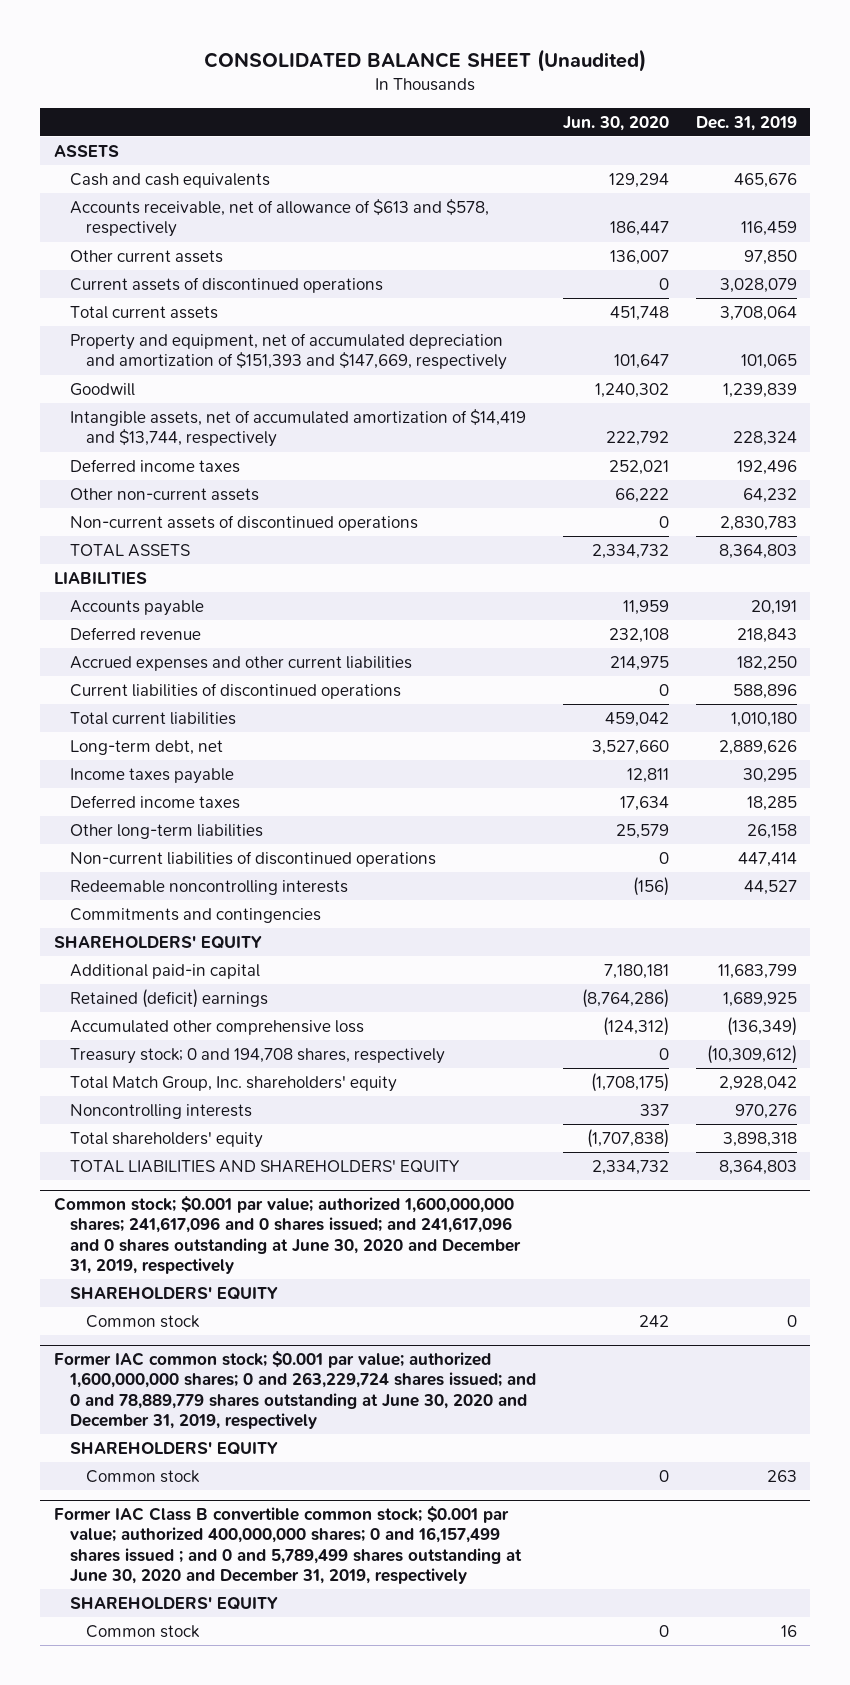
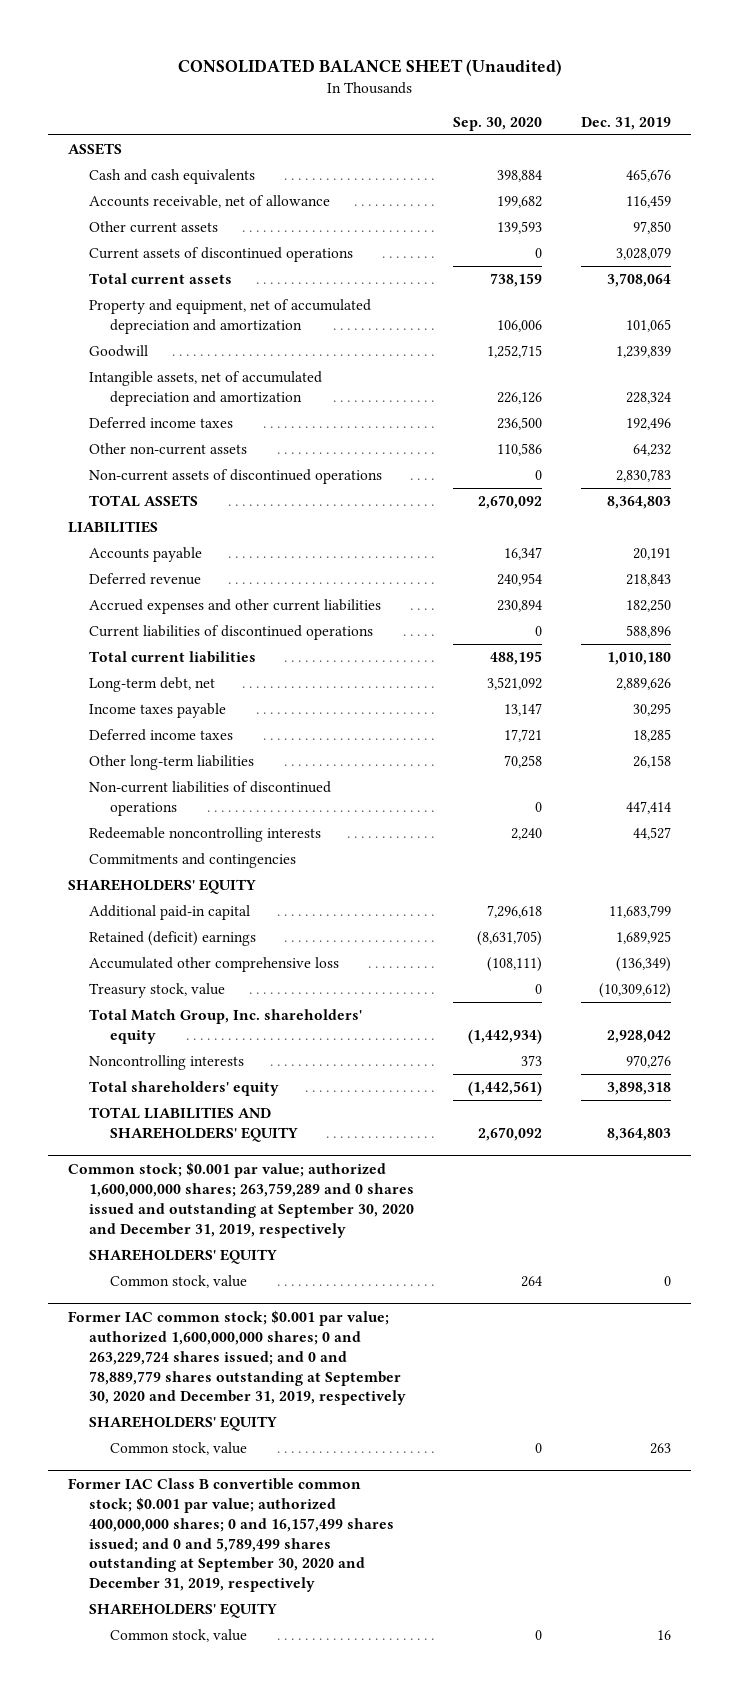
- | Jun. 30, 2020 | Dec. 31, 2019
+ | Sep. 30, 2020 | Dec. 31, 2019
- Accounts receivable, net of allowance of $613 and $578, respectively | 186,447 | 116,459
+ Accounts receivable, net of allowance | 199,682 | 116,459
- Property and equipment, net of accumulated depreciation and amortization of $151,393 and $147,669, respectively | 101,647 | 101,065
+ Property and equipment, net of accumulated depreciation and amortization | 106,006 | 101,065
- Intangible assets, net of accumulated amortization of $14,419 and $13,744, respectively | 222,792 | 228,324
+ Intangible assets, net of accumulated depreciation and amortization | 226,126 | 228,324
- Treasury stock; 0 and 194,708 shares, respectively | 0 | (10,309,612)
+ Treasury stock, value | 0 | (10,309,612)
- Common stock; $0.001 par value; authorized 1,600,000,000 shares; 241,617,096 and 0 shares issued; and 241,617,096 and 0 shares outstanding at June 30, 2020 and December 31, 2019, respectively
+ Common stock; $0.001 par value; authorized 1,600,000,000 shares; 263,759,289 and 0 shares issued and outstanding at September 30, 2020 and December 31, 2019, respectively
- Common stock | 242 | 0
- Former IAC common stock; $0.001 par value; authorized 1,600,000,000 shares; 0 and 263,229,724 shares issued; and 0 and 78,889,779 shares outstanding at June 30, 2020 and December 31, 2019, respectively
+ Common stock, value | 264 | 0
+ Former IAC common stock; $0.001 par value; authorized 1,600,000,000 shares; 0 and 263,229,724 shares issued; and 0 and 78,889,779 shares outstanding at September 30, 2020 and December 31, 2019, respectively
- Common stock | 0 | 263
- Former IAC Class B convertible common stock; $0.001 par value; authorized 400,000,000 shares; 0 and 16,157,499 shares issued ; and 0 and 5,789,499 shares outstanding at June 30, 2020 and December 31, 2019, respectively
+ Common stock, value | 0 | 263
+ Former IAC Class B convertible common stock; $0.001 par value; authorized 400,000,000 shares; 0 and 16,157,499 shares issued; and 0 and 5,789,499 shares outstanding at September 30, 2020 and December 31, 2019, respectively
- Common stock | 0 | 16
+ Common stock, value | 0 | 16

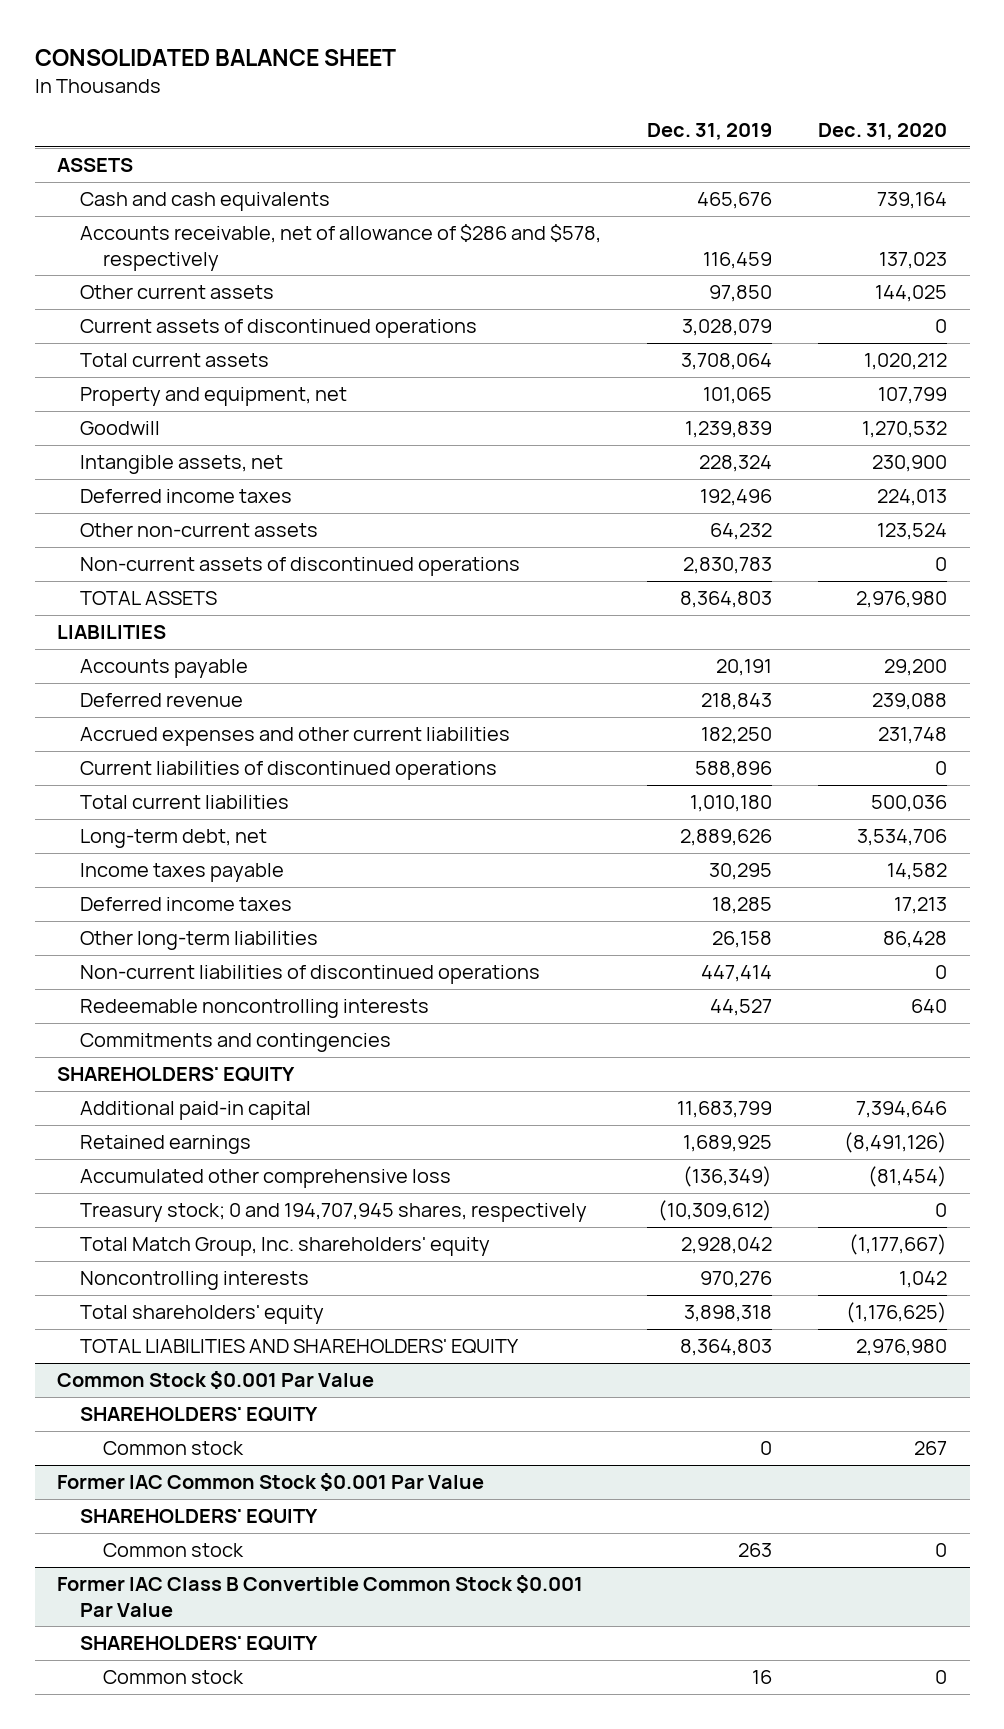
- CONSOLIDATED BALANCE SHEET (Unaudited)
+ CONSOLIDATED BALANCE SHEET
- | Sep. 30, 2020 | Dec. 31, 2019
+ | Dec. 31, 2019 | Dec. 31, 2020
- Accounts receivable, net of allowance | 199,682 | 116,459
+ Accounts receivable, net of allowance of $286 and $578, respectively | 116,459 | 137,023
- Property and equipment, net of accumulated depreciation and amortization | 106,006 | 101,065
+ Property and equipment, net | 101,065 | 107,799
- Intangible assets, net of accumulated depreciation and amortization | 226,126 | 228,324
+ Intangible assets, net | 228,324 | 230,900
- Retained (deficit) earnings | (8,631,705) | 1,689,925
+ Retained earnings | 1,689,925 | (8,491,126)
- Treasury stock, value | 0 | (10,309,612)
+ Treasury stock; 0 and 194,707,945 shares, respectively | (10,309,612) | 0
- Common stock; $0.001 par value; authorized 1,600,000,000 shares; 263,759,289 and 0 shares issued and outstanding at September 30, 2020 and December 31, 2019, respectively
+ Common Stock $0.001 Par Value
- Common stock, value | 264 | 0
- Former IAC common stock; $0.001 par value; authorized 1,600,000,000 shares; 0 and 263,229,724 shares issued; and 0 and 78,889,779 shares outstanding at September 30, 2020 and December 31, 2019, respectively
+ Common stock | 0 | 267
+ Former IAC Common Stock $0.001 Par Value
- Common stock, value | 0 | 263
- Former IAC Class B convertible common stock; $0.001 par value; authorized 400,000,000 shares; 0 and 16,157,499 shares issued; and 0 and 5,789,499 shares outstanding at September 30, 2020 and December 31, 2019, respectively
+ Common stock | 263 | 0
+ Former IAC Class B Convertible Common Stock $0.001 Par Value
- Common stock, value | 0 | 16
+ Common stock | 16 | 0

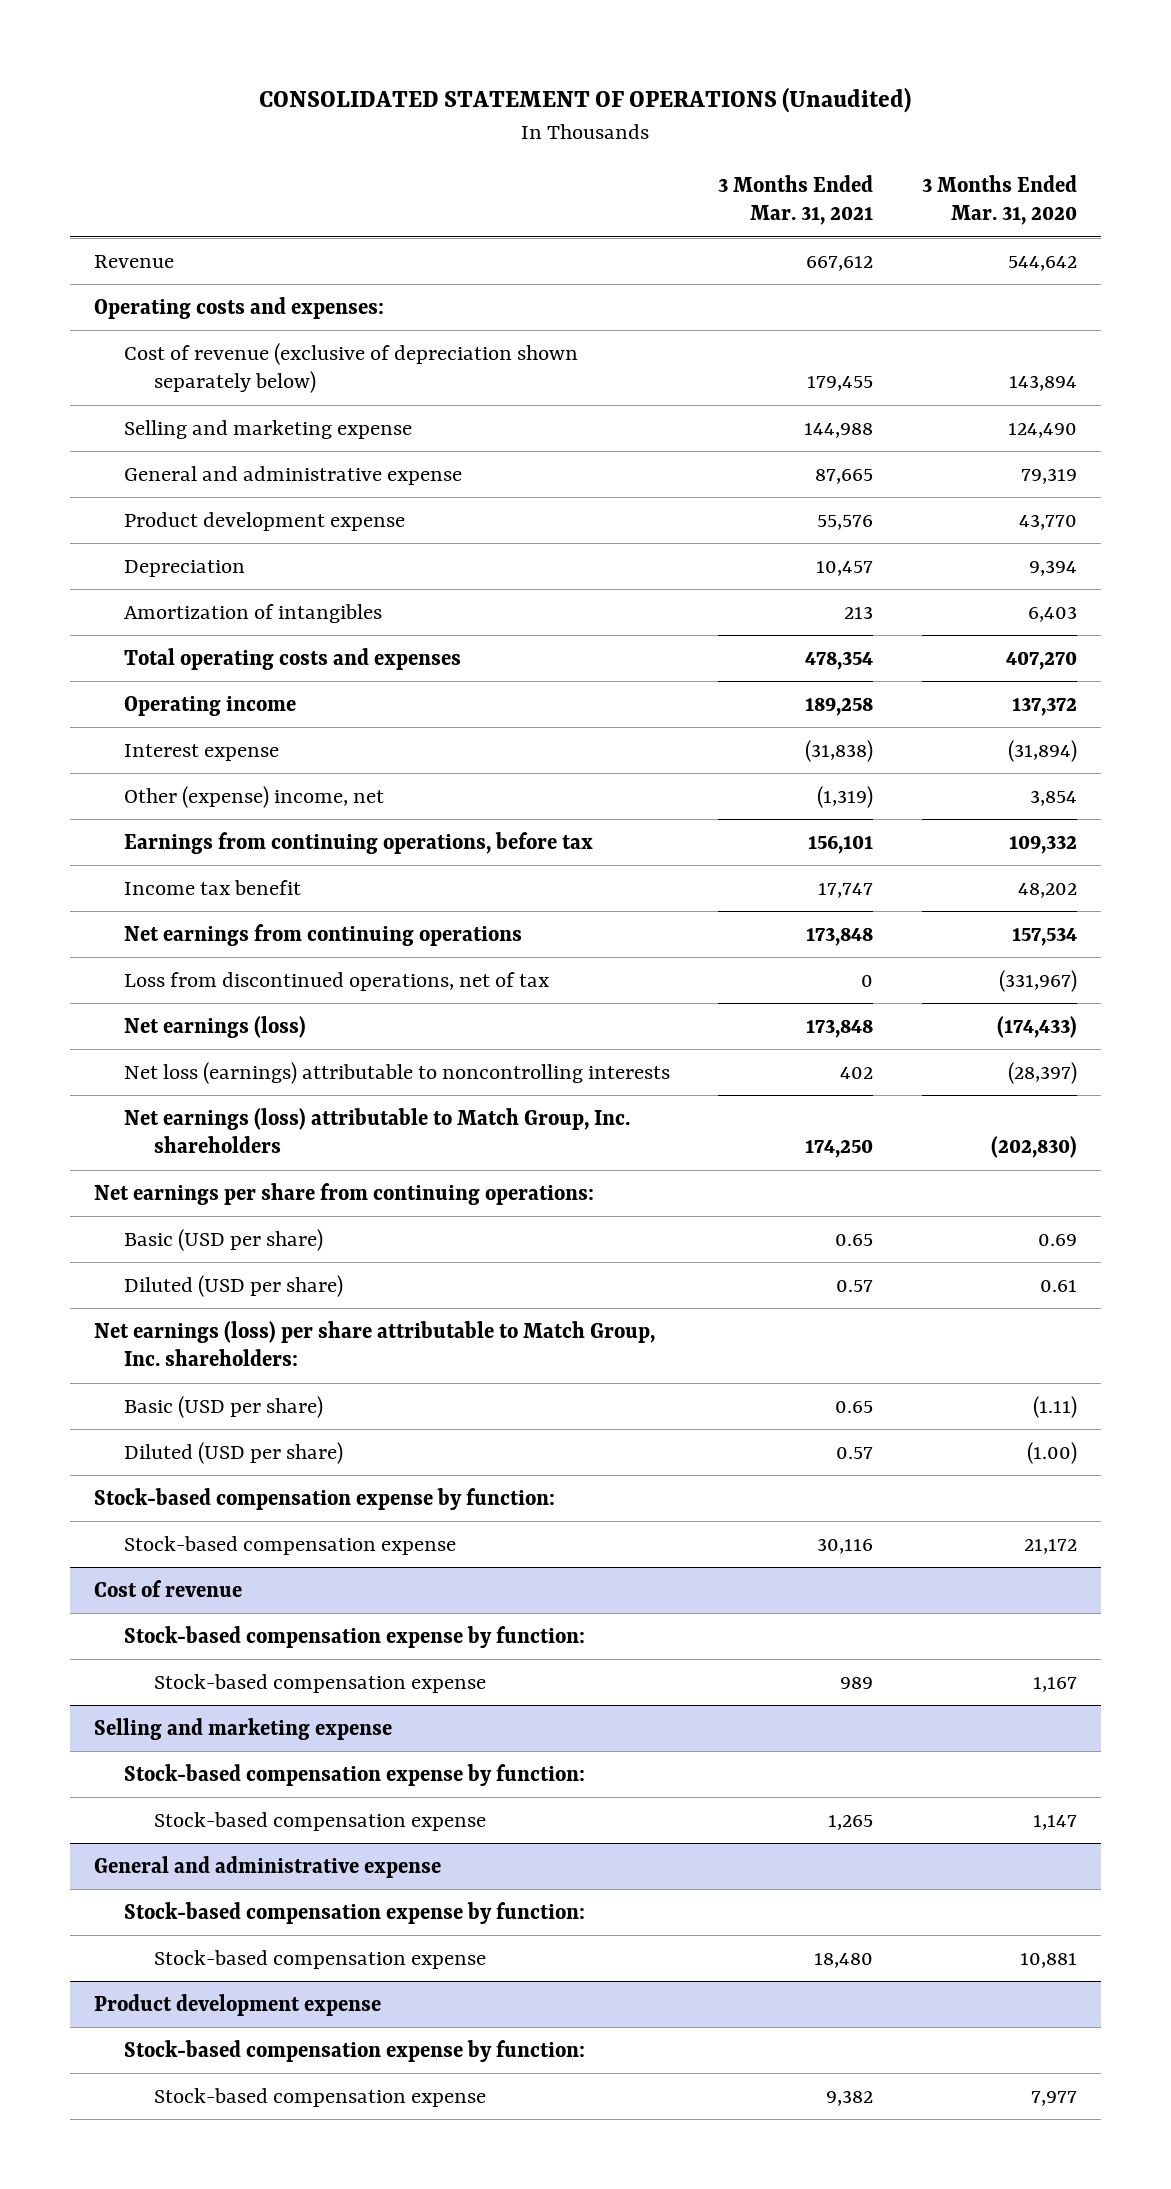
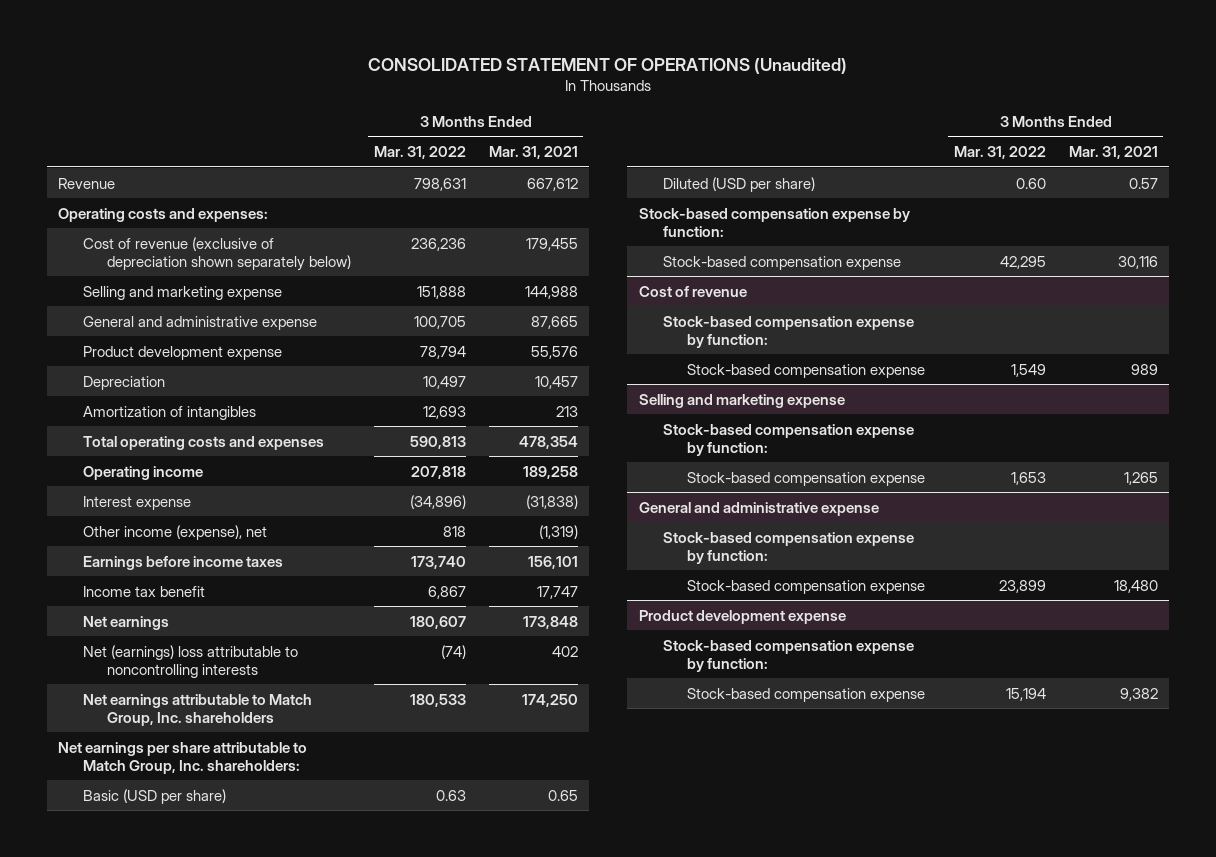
- | 3 Months Ended Mar. 31, 2021 | 3 Months Ended Mar. 31, 2020
+ | 3 Months Ended Mar. 31, 2022 | 3 Months Ended Mar. 31, 2021
- Other (expense) income, net | (1,319) | 3,854
- Earnings from continuing operations, before tax | 156,101 | 109,332
+ Other income (expense), net | 818 | (1,319)
+ Earnings before income taxes | 173,740 | 156,101
- Net earnings from continuing operations | 173,848 | 157,534
- Loss from discontinued operations, net of tax | 0 | (331,967)
- Net earnings (loss) | 173,848 | (174,433)
- Net loss (earnings) attributable to noncontrolling interests | 402 | (28,397)
- Net earnings (loss) attributable to Match Group, Inc. shareholders | 174,250 | (202,830)
- Net earnings per share from continuing operations:
- Basic (USD per share) | 0.65 | 0.69
- Diluted (USD per share) | 0.57 | 0.61
- Net earnings (loss) per share attributable to Match Group, Inc. shareholders:
+ Net earnings | 180,607 | 173,848
+ Net (earnings) loss attributable to noncontrolling interests | (74) | 402
+ Net earnings attributable to Match Group, Inc. shareholders | 180,533 | 174,250
+ Net earnings per share attributable to Match Group, Inc. shareholders:

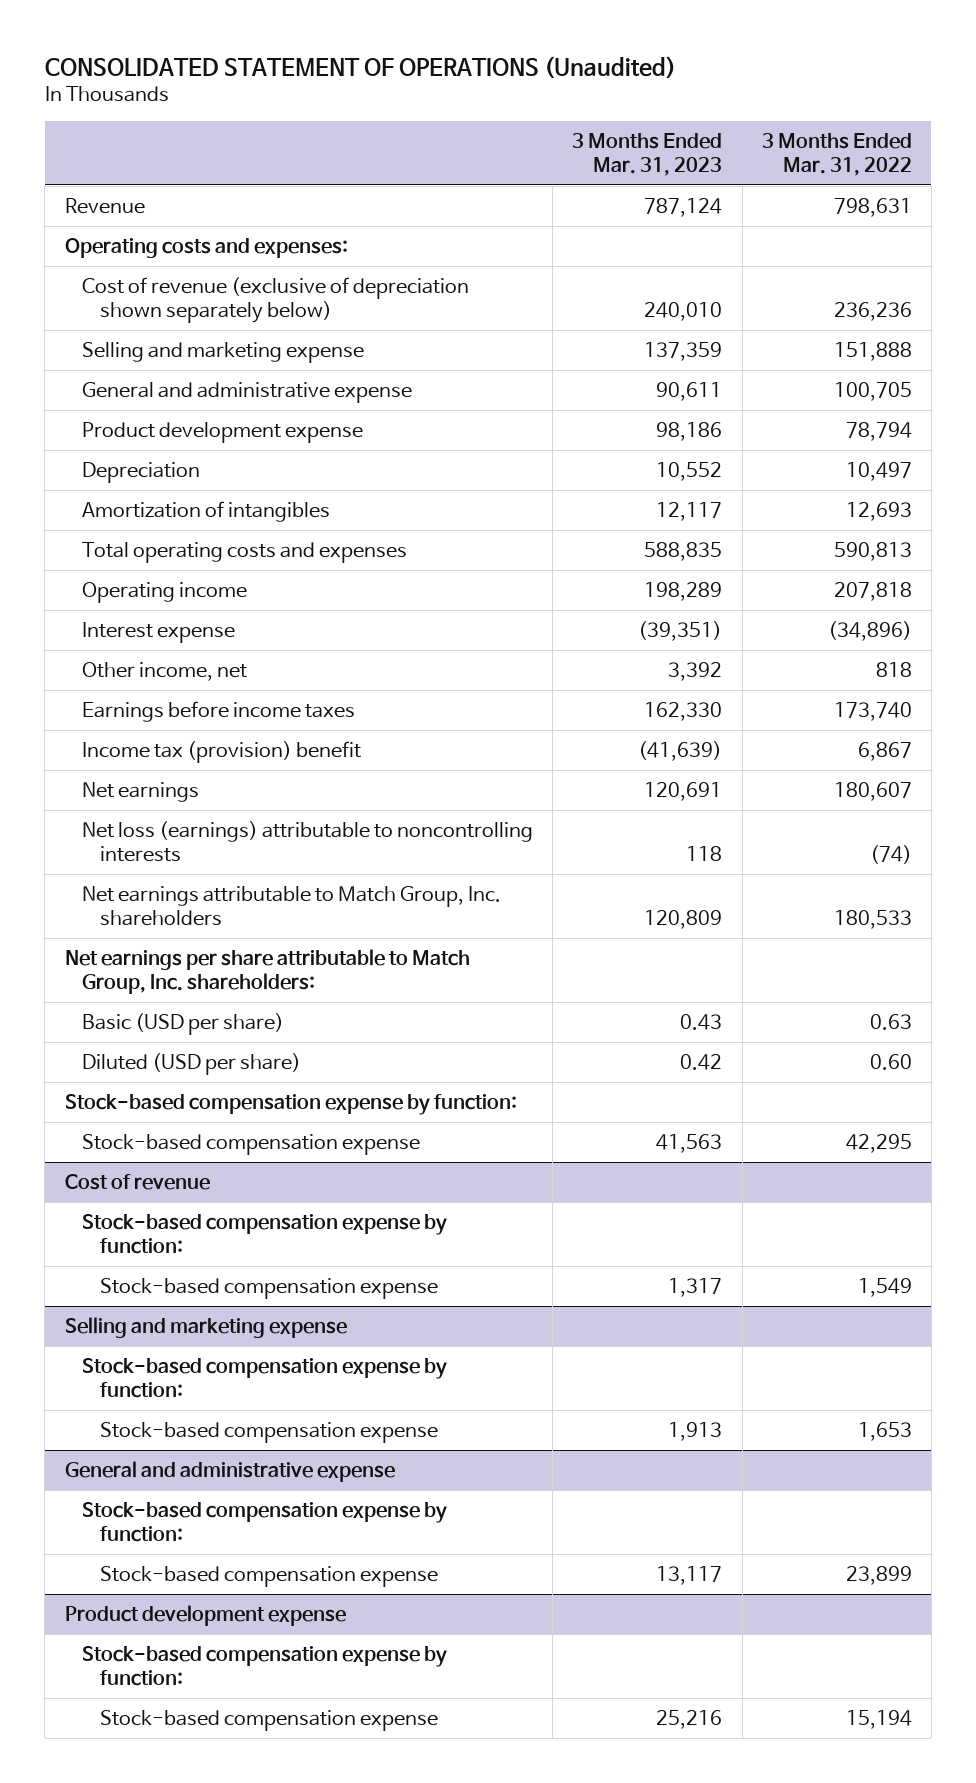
- | 3 Months Ended Mar. 31, 2022 | 3 Months Ended Mar. 31, 2021
+ | 3 Months Ended Mar. 31, 2023 | 3 Months Ended Mar. 31, 2022
- Other income (expense), net | 818 | (1,319)
+ Other income, net | 3,392 | 818
- Income tax benefit | 6,867 | 17,747
+ Income tax (provision) benefit | (41,639) | 6,867
- Net (earnings) loss attributable to noncontrolling interests | (74) | 402
+ Net loss (earnings) attributable to noncontrolling interests | 118 | (74)

